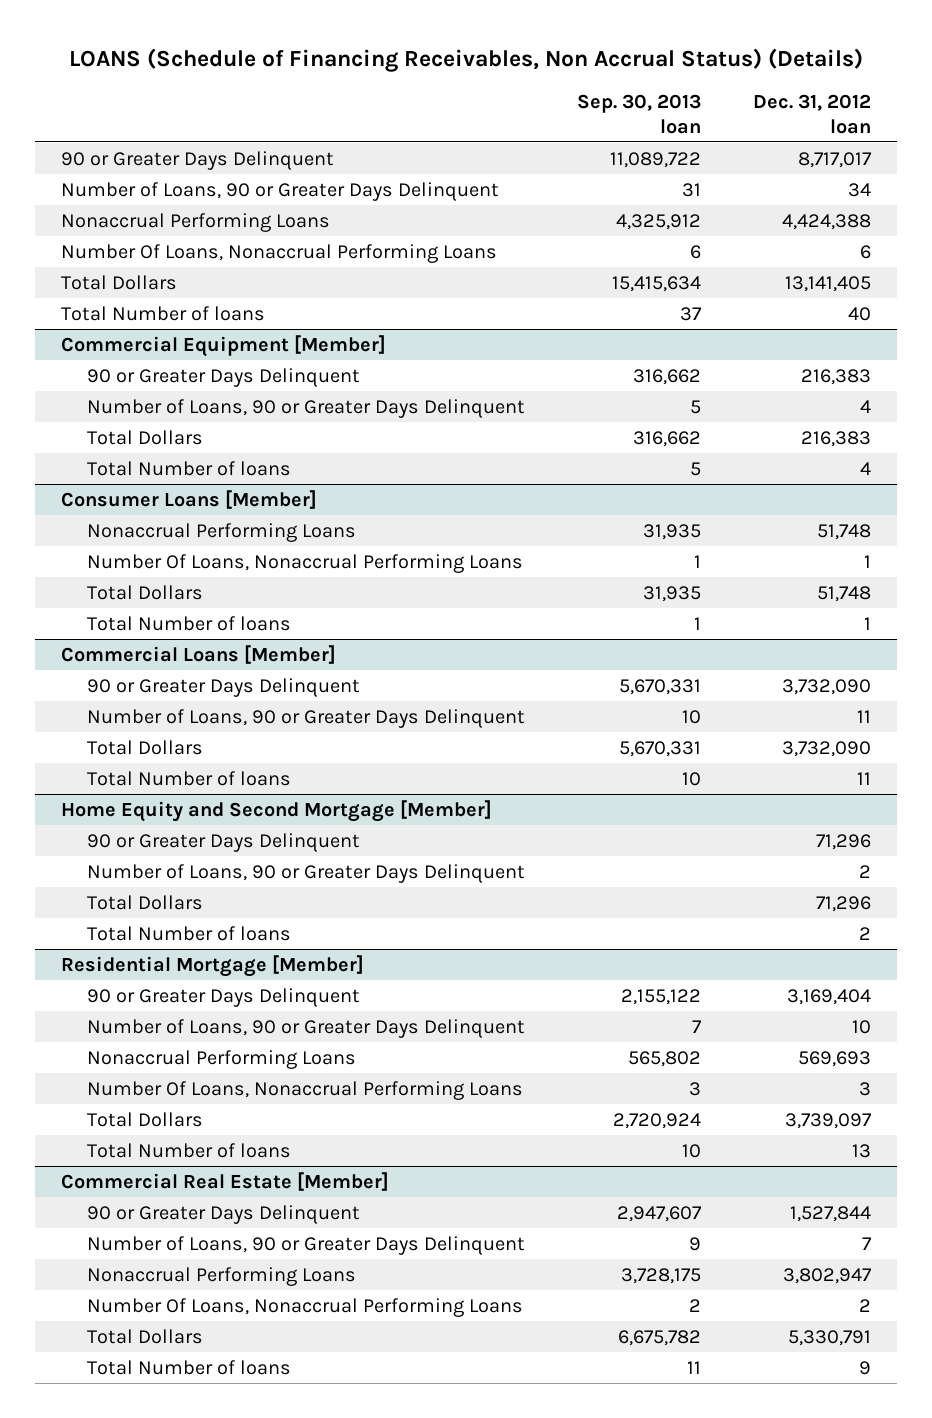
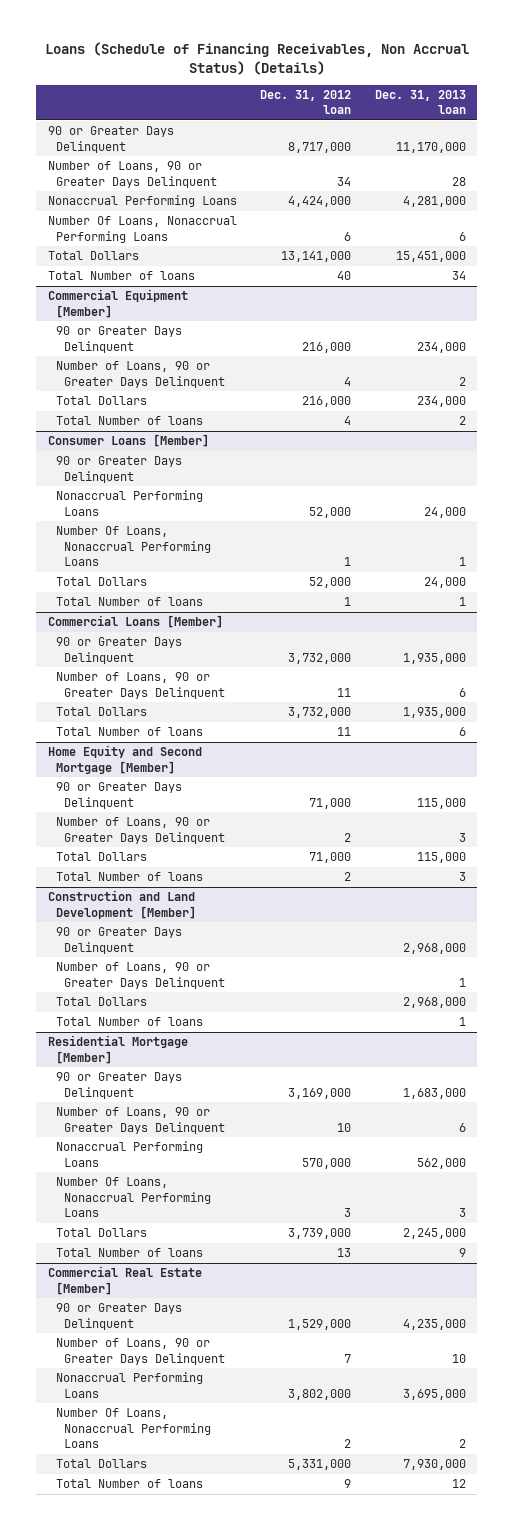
- LOANS (Schedule of Financing Receivables, Non Accrual Status) (Details)
+ Loans (Schedule of Financing Receivables, Non Accrual Status) (Details)
- | Sep. 30, 2013 loan | Dec. 31, 2012 loan
+ | Dec. 31, 2012 loan | Dec. 31, 2013 loan
- 90 or Greater Days Delinquent | 11,089,722 | 8,717,017
+ 90 or Greater Days Delinquent | 8,717,000 | 11,170,000
- Nonaccrual Performing Loans | 4,325,912 | 4,424,388
+ Nonaccrual Performing Loans | 4,424,000 | 4,281,000
- Total Dollars | 15,415,634 | 13,141,405
+ Total Dollars | 13,141,000 | 15,451,000
@ Commercial Equipment [Member]
- 90 or Greater Days Delinquent | 316,662 | 216,383
+ 90 or Greater Days Delinquent | 216,000 | 234,000
- Total Dollars | 316,662 | 216,383
+ Total Dollars | 216,000 | 234,000
@ Consumer Loans [Member]
- Nonaccrual Performing Loans | 31,935 | 51,748
+ 90 or Greater Days Delinquent
+ Nonaccrual Performing Loans | 52,000 | 24,000
- Total Dollars | 31,935 | 51,748
+ Total Dollars | 52,000 | 24,000
@ Commercial Loans [Member]
- 90 or Greater Days Delinquent | 5,670,331 | 3,732,090
+ 90 or Greater Days Delinquent | 3,732,000 | 1,935,000
- Total Dollars | 5,670,331 | 3,732,090
+ Total Dollars | 3,732,000 | 1,935,000
@ Home Equity and Second Mortgage [Member]
- 90 or Greater Days Delinquent | | 71,296
+ 90 or Greater Days Delinquent | 71,000 | 115,000
- Total Dollars | | 71,296
+ Total Dollars | 71,000 | 115,000
+ Construction and Land Development [Member]
+ 90 or Greater Days Delinquent | | 2,968,000
+ Number of Loans, 90 or Greater Days Delinquent | | 1
+ Total Dollars | | 2,968,000
+ Total Number of loans | | 1
@ Residential Mortgage [Member]
- 90 or Greater Days Delinquent | 2,155,122 | 3,169,404
+ 90 or Greater Days Delinquent | 3,169,000 | 1,683,000
- Nonaccrual Performing Loans | 565,802 | 569,693
+ Nonaccrual Performing Loans | 570,000 | 562,000
- Total Dollars | 2,720,924 | 3,739,097
+ Total Dollars | 3,739,000 | 2,245,000
@ Commercial Real Estate [Member]
- 90 or Greater Days Delinquent | 2,947,607 | 1,527,844
+ 90 or Greater Days Delinquent | 1,529,000 | 4,235,000
- Nonaccrual Performing Loans | 3,728,175 | 3,802,947
+ Nonaccrual Performing Loans | 3,802,000 | 3,695,000
- Total Dollars | 6,675,782 | 5,330,791
+ Total Dollars | 5,331,000 | 7,930,000

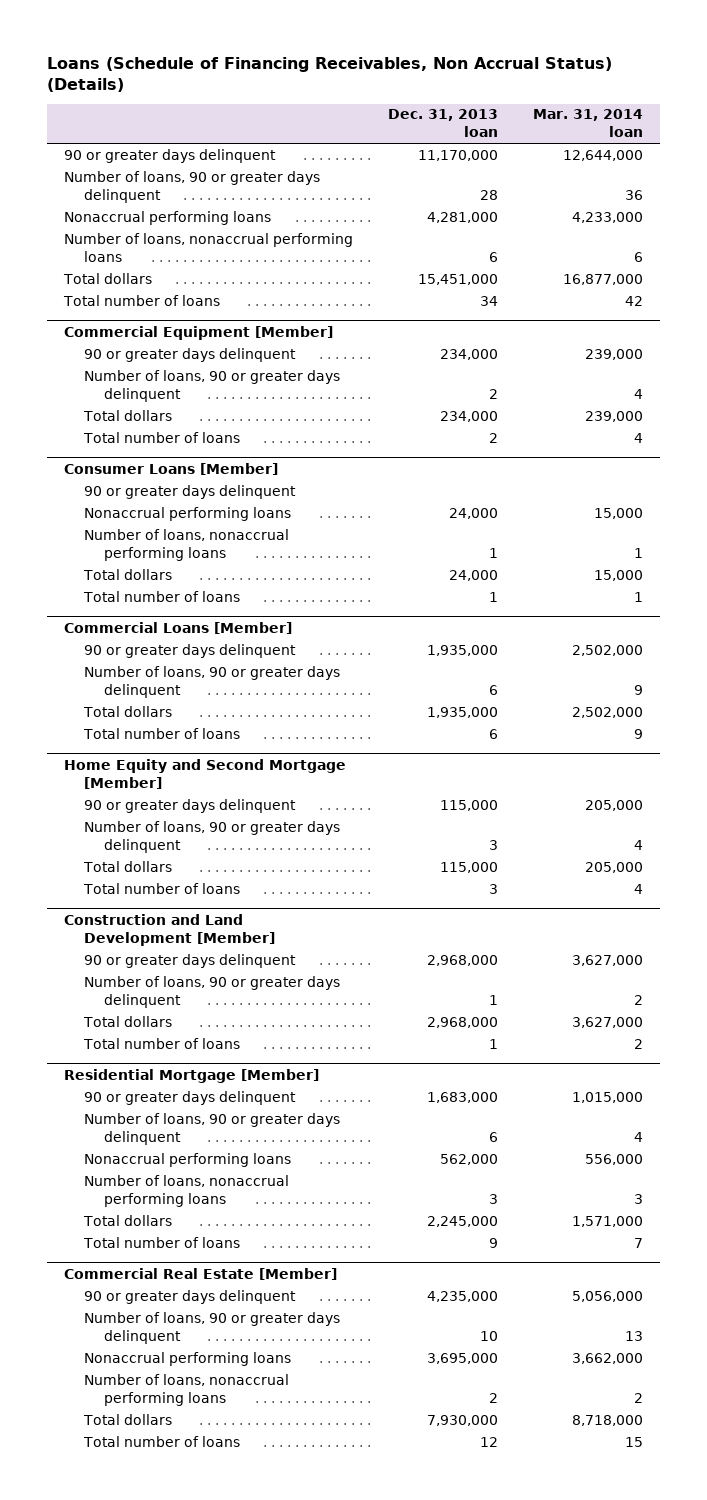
- | Dec. 31, 2012 loan | Dec. 31, 2013 loan
+ | Dec. 31, 2013 loan | Mar. 31, 2014 loan
- 90 or Greater Days Delinquent | 8,717,000 | 11,170,000
- Number of Loans, 90 or Greater Days Delinquent | 34 | 28
- Nonaccrual Performing Loans | 4,424,000 | 4,281,000
- Number Of Loans, Nonaccrual Performing Loans | 6 | 6
- Total Dollars | 13,141,000 | 15,451,000
- Total Number of loans | 40 | 34
+ 90 or greater days delinquent | 11,170,000 | 12,644,000
+ Number of loans, 90 or greater days delinquent | 28 | 36
+ Nonaccrual performing loans | 4,281,000 | 4,233,000
+ Number of loans, nonaccrual performing loans | 6 | 6
+ Total dollars | 15,451,000 | 16,877,000
+ Total number of loans | 34 | 42
@ Commercial Equipment [Member]
- 90 or Greater Days Delinquent | 216,000 | 234,000
- Number of Loans, 90 or Greater Days Delinquent | 4 | 2
- Total Dollars | 216,000 | 234,000
- Total Number of loans | 4 | 2
+ 90 or greater days delinquent | 234,000 | 239,000
+ Number of loans, 90 or greater days delinquent | 2 | 4
+ Total dollars | 234,000 | 239,000
+ Total number of loans | 2 | 4
@ Consumer Loans [Member]
- 90 or Greater Days Delinquent
- Nonaccrual Performing Loans | 52,000 | 24,000
- Number Of Loans, Nonaccrual Performing Loans | 1 | 1
- Total Dollars | 52,000 | 24,000
- Total Number of loans | 1 | 1
+ 90 or greater days delinquent
+ Nonaccrual performing loans | 24,000 | 15,000
+ Number of loans, nonaccrual performing loans | 1 | 1
+ Total dollars | 24,000 | 15,000
+ Total number of loans | 1 | 1
@ Commercial Loans [Member]
- 90 or Greater Days Delinquent | 3,732,000 | 1,935,000
- Number of Loans, 90 or Greater Days Delinquent | 11 | 6
- Total Dollars | 3,732,000 | 1,935,000
- Total Number of loans | 11 | 6
+ 90 or greater days delinquent | 1,935,000 | 2,502,000
+ Number of loans, 90 or greater days delinquent | 6 | 9
+ Total dollars | 1,935,000 | 2,502,000
+ Total number of loans | 6 | 9
@ Home Equity and Second Mortgage [Member]
- 90 or Greater Days Delinquent | 71,000 | 115,000
- Number of Loans, 90 or Greater Days Delinquent | 2 | 3
- Total Dollars | 71,000 | 115,000
- Total Number of loans | 2 | 3
+ 90 or greater days delinquent | 115,000 | 205,000
+ Number of loans, 90 or greater days delinquent | 3 | 4
+ Total dollars | 115,000 | 205,000
+ Total number of loans | 3 | 4
@ Construction and Land Development [Member]
- 90 or Greater Days Delinquent | | 2,968,000
- Number of Loans, 90 or Greater Days Delinquent | | 1
- Total Dollars | | 2,968,000
- Total Number of loans | | 1
+ 90 or greater days delinquent | 2,968,000 | 3,627,000
+ Number of loans, 90 or greater days delinquent | 1 | 2
+ Total dollars | 2,968,000 | 3,627,000
+ Total number of loans | 1 | 2
@ Residential Mortgage [Member]
- 90 or Greater Days Delinquent | 3,169,000 | 1,683,000
- Number of Loans, 90 or Greater Days Delinquent | 10 | 6
- Nonaccrual Performing Loans | 570,000 | 562,000
- Number Of Loans, Nonaccrual Performing Loans | 3 | 3
- Total Dollars | 3,739,000 | 2,245,000
- Total Number of loans | 13 | 9
+ 90 or greater days delinquent | 1,683,000 | 1,015,000
+ Number of loans, 90 or greater days delinquent | 6 | 4
+ Nonaccrual performing loans | 562,000 | 556,000
+ Number of loans, nonaccrual performing loans | 3 | 3
+ Total dollars | 2,245,000 | 1,571,000
+ Total number of loans | 9 | 7
@ Commercial Real Estate [Member]
- 90 or Greater Days Delinquent | 1,529,000 | 4,235,000
- Number of Loans, 90 or Greater Days Delinquent | 7 | 10
- Nonaccrual Performing Loans | 3,802,000 | 3,695,000
- Number Of Loans, Nonaccrual Performing Loans | 2 | 2
- Total Dollars | 5,331,000 | 7,930,000
- Total Number of loans | 9 | 12
+ 90 or greater days delinquent | 4,235,000 | 5,056,000
+ Number of loans, 90 or greater days delinquent | 10 | 13
+ Nonaccrual performing loans | 3,695,000 | 3,662,000
+ Number of loans, nonaccrual performing loans | 2 | 2
+ Total dollars | 7,930,000 | 8,718,000
+ Total number of loans | 12 | 15

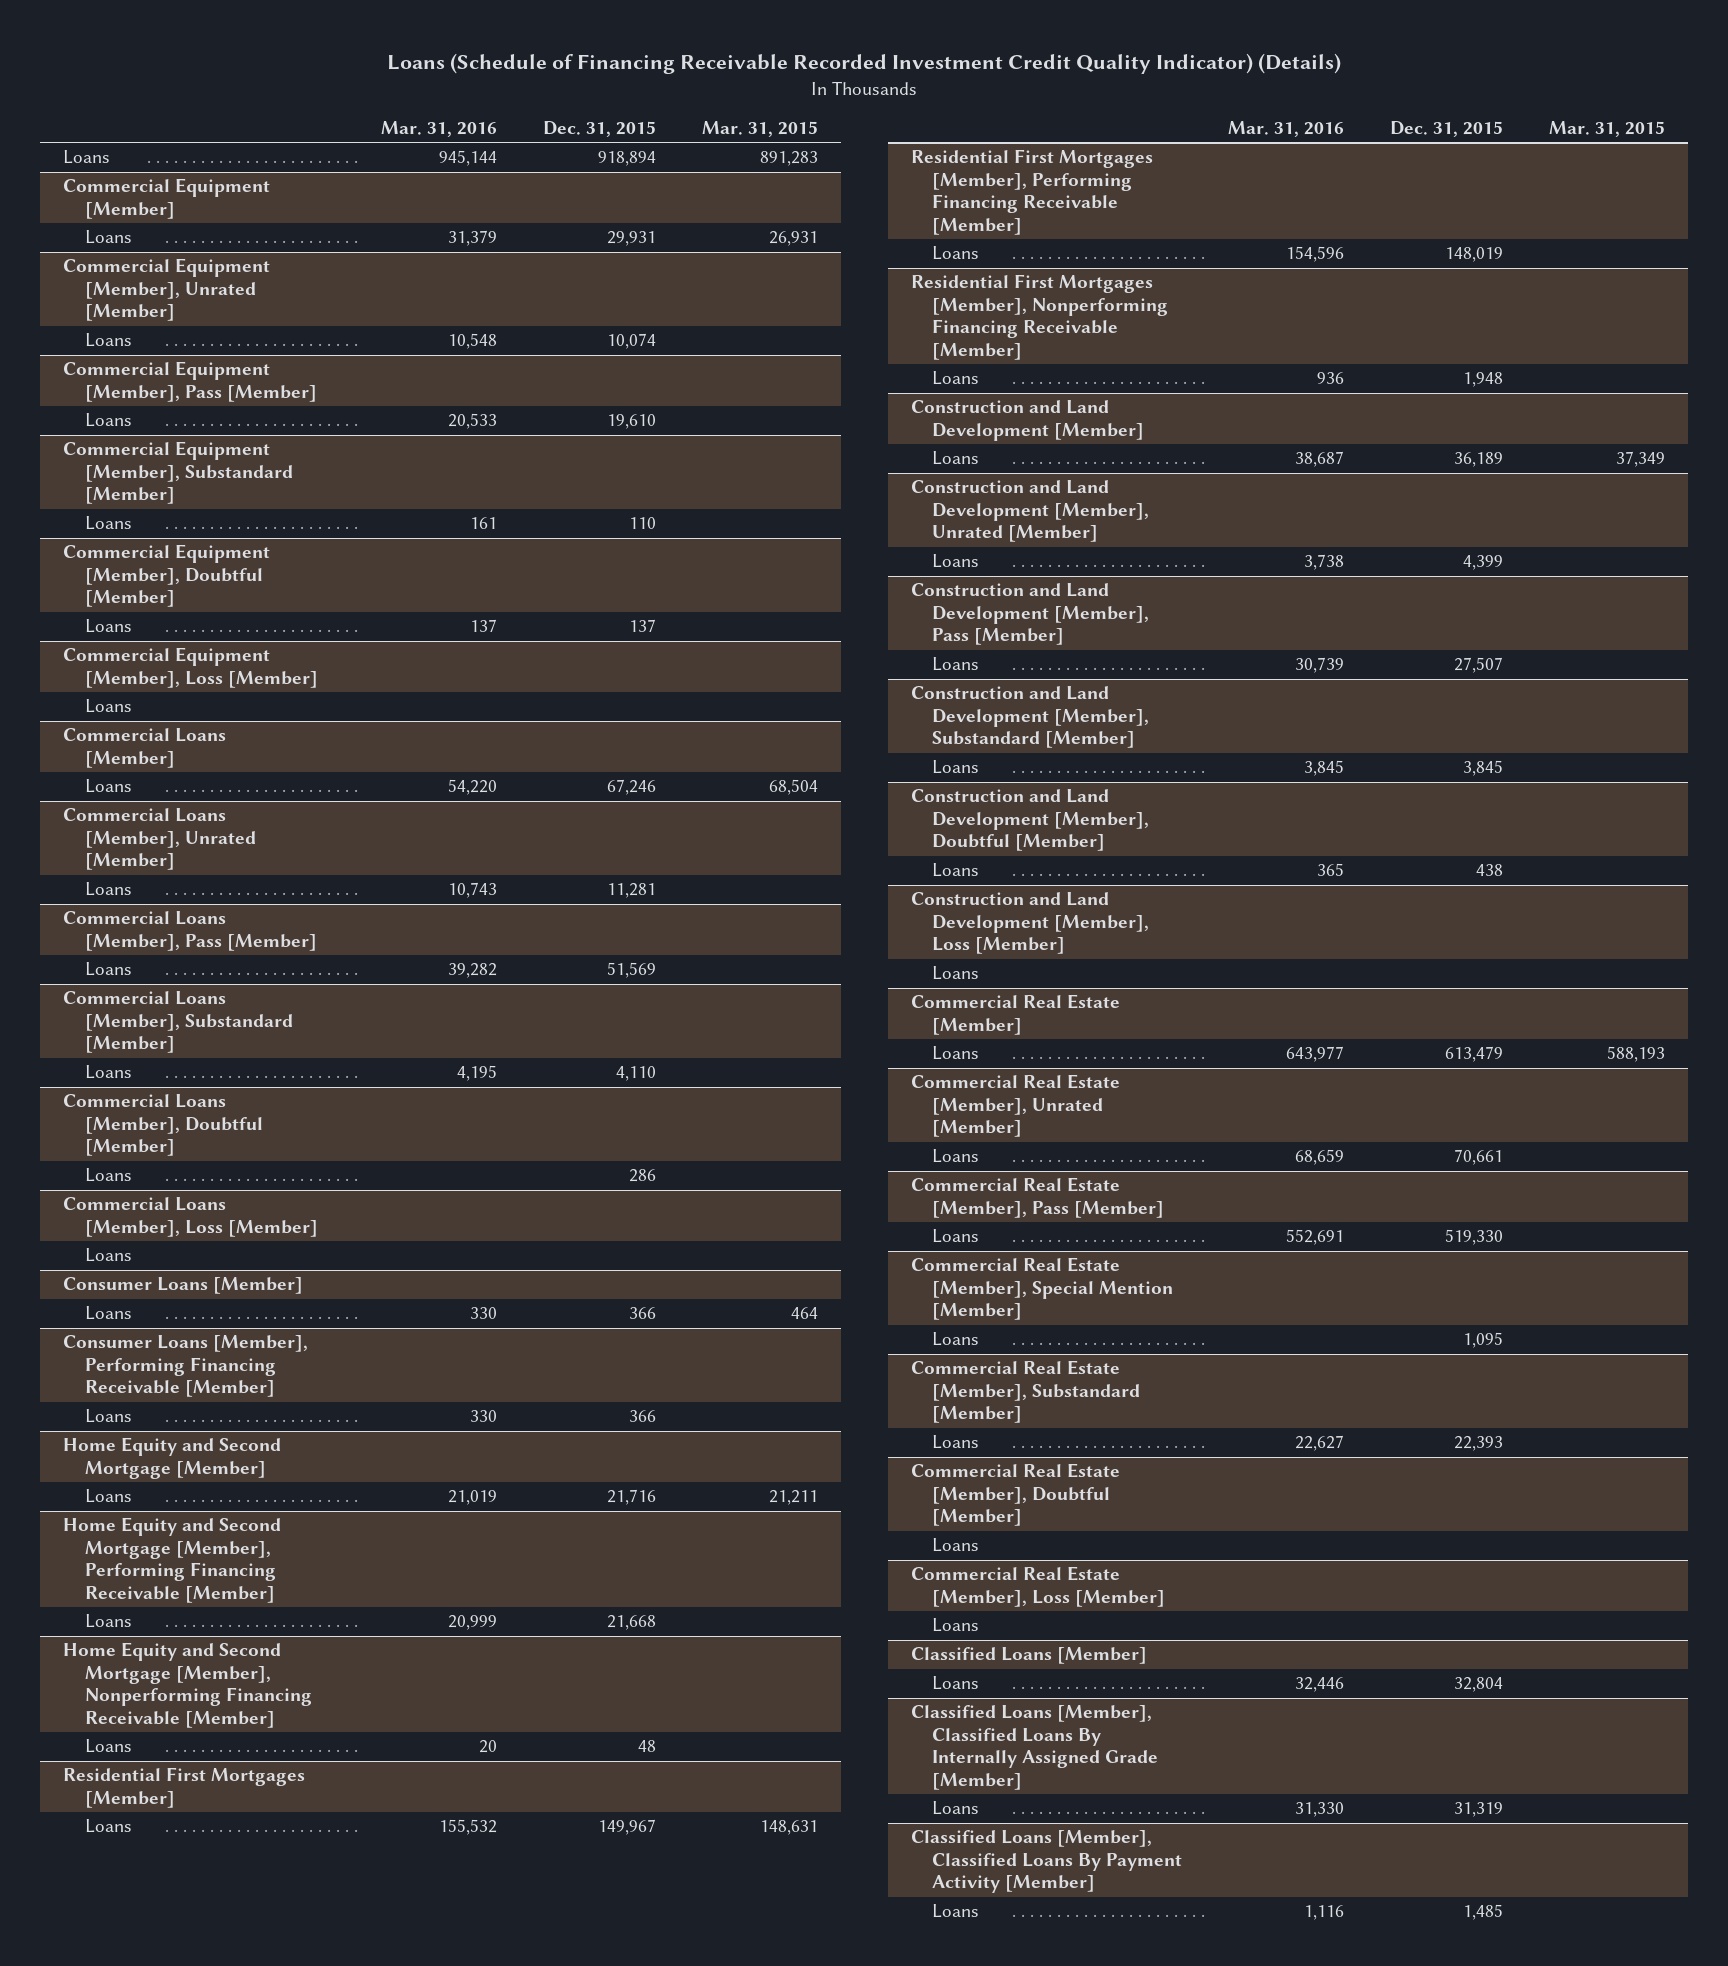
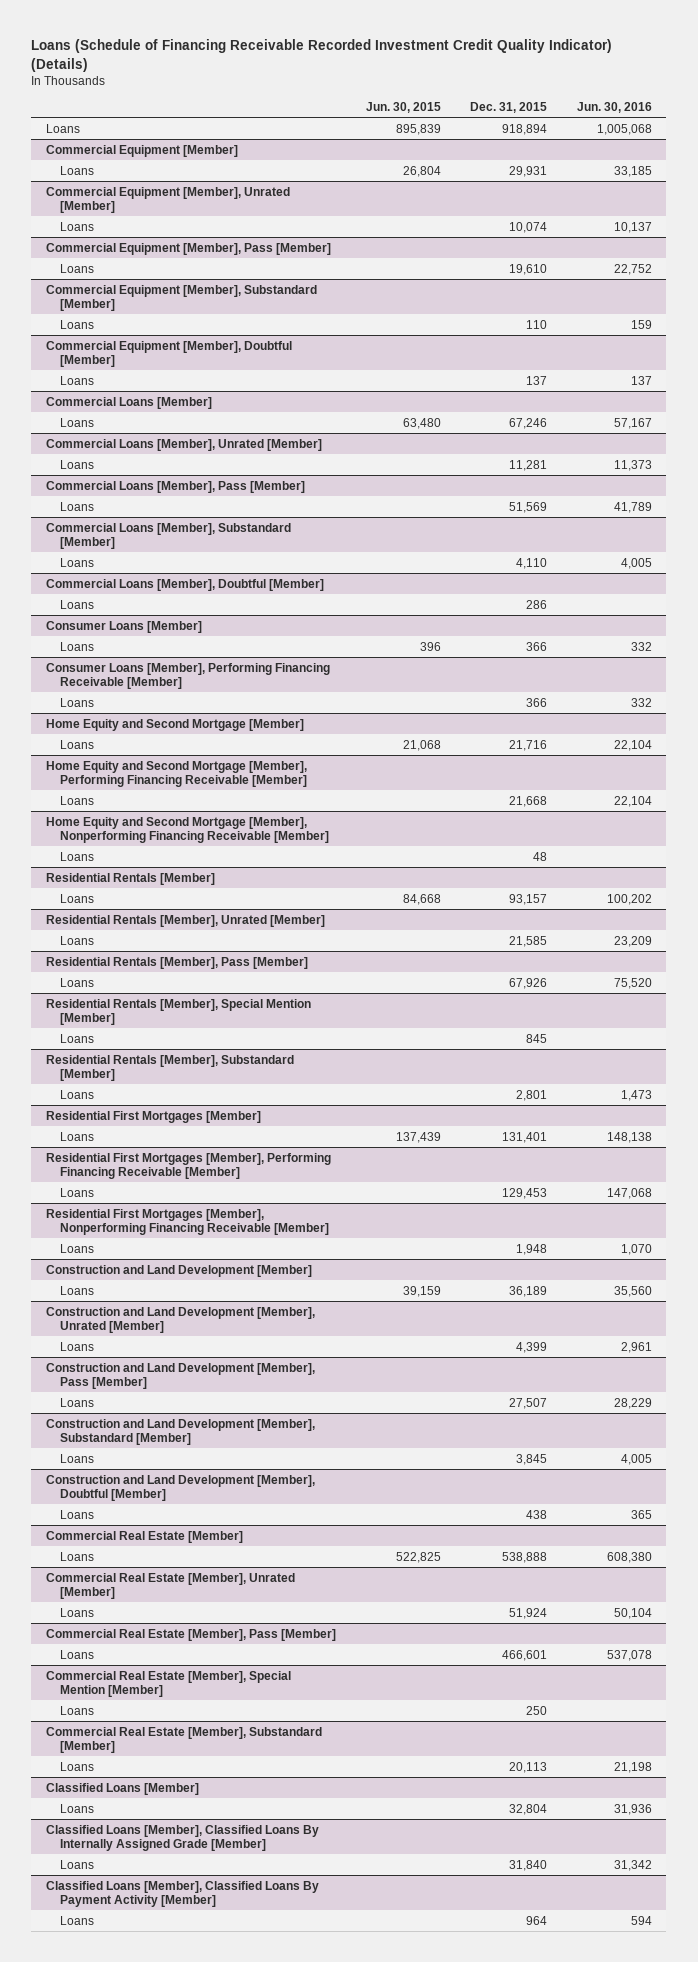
- | Mar. 31, 2016 | Dec. 31, 2015 | Mar. 31, 2015
+ | Jun. 30, 2015 | Dec. 31, 2015 | Jun. 30, 2016
- Commercial Equipment [Member], Loss [Member]
- Loans
- Commercial Loans [Member], Loss [Member]
- Loans
+ Residential Rentals [Member]
+ Loans | 84,668 | 93,157 | 100,202
+ Residential Rentals [Member], Unrated [Member]
+ Loans | | 21,585 | 23,209
+ Residential Rentals [Member], Pass [Member]
+ Loans | | 67,926 | 75,520
+ Residential Rentals [Member], Special Mention [Member]
+ Loans | | 845 |
+ Residential Rentals [Member], Substandard [Member]
+ Loans | | 2,801 | 1,473
@ Residential First Mortgages [Member]
- Loans | 155,532 | 149,967 | 148,631
+ Loans | 137,439 | 131,401 | 148,138
@ Residential First Mortgages [Member], Performing Financing Receivable [Member]
- Loans | 154,596 | 148,019 |
+ Loans | | 129,453 | 147,068
- Construction and Land Development [Member], Loss [Member]
- Loans
@ Commercial Real Estate [Member]
- Loans | 643,977 | 613,479 | 588,193
+ Loans | 522,825 | 538,888 | 608,380
@ Commercial Real Estate [Member], Unrated [Member]
- Loans | 68,659 | 70,661 |
+ Loans | | 51,924 | 50,104
@ Commercial Real Estate [Member], Pass [Member]
- Loans | 552,691 | 519,330 |
+ Loans | | 466,601 | 537,078
@ Commercial Real Estate [Member], Special Mention [Member]
- Loans | | 1,095 |
+ Loans | | 250 |
@ Commercial Real Estate [Member], Substandard [Member]
- Loans | 22,627 | 22,393 |
- Commercial Real Estate [Member], Doubtful [Member]
- Loans
- Commercial Real Estate [Member], Loss [Member]
- Loans
@ Commercial Real Estate [Member], Substandard [Member]
+ Loans | | 20,113 | 21,198
@ Classified Loans [Member], Classified Loans By Internally Assigned Grade [Member]
- Loans | 31,330 | 31,319 |
+ Loans | | 31,840 | 31,342
@ Classified Loans [Member], Classified Loans By Payment Activity [Member]
- Loans | 1,116 | 1,485 |
+ Loans | | 964 | 594

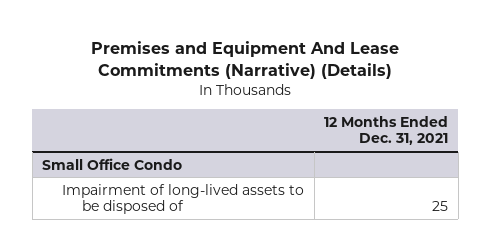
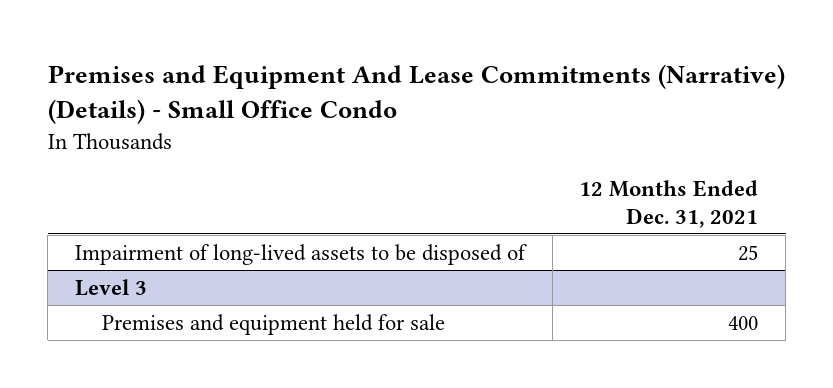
- Premises and Equipment And Lease Commitments (Narrative) (Details)
+ Premises and Equipment And Lease Commitments (Narrative) (Details) - Small Office Condo
- Small Office Condo
+ Level 3
+ Premises and equipment held for sale | 400

